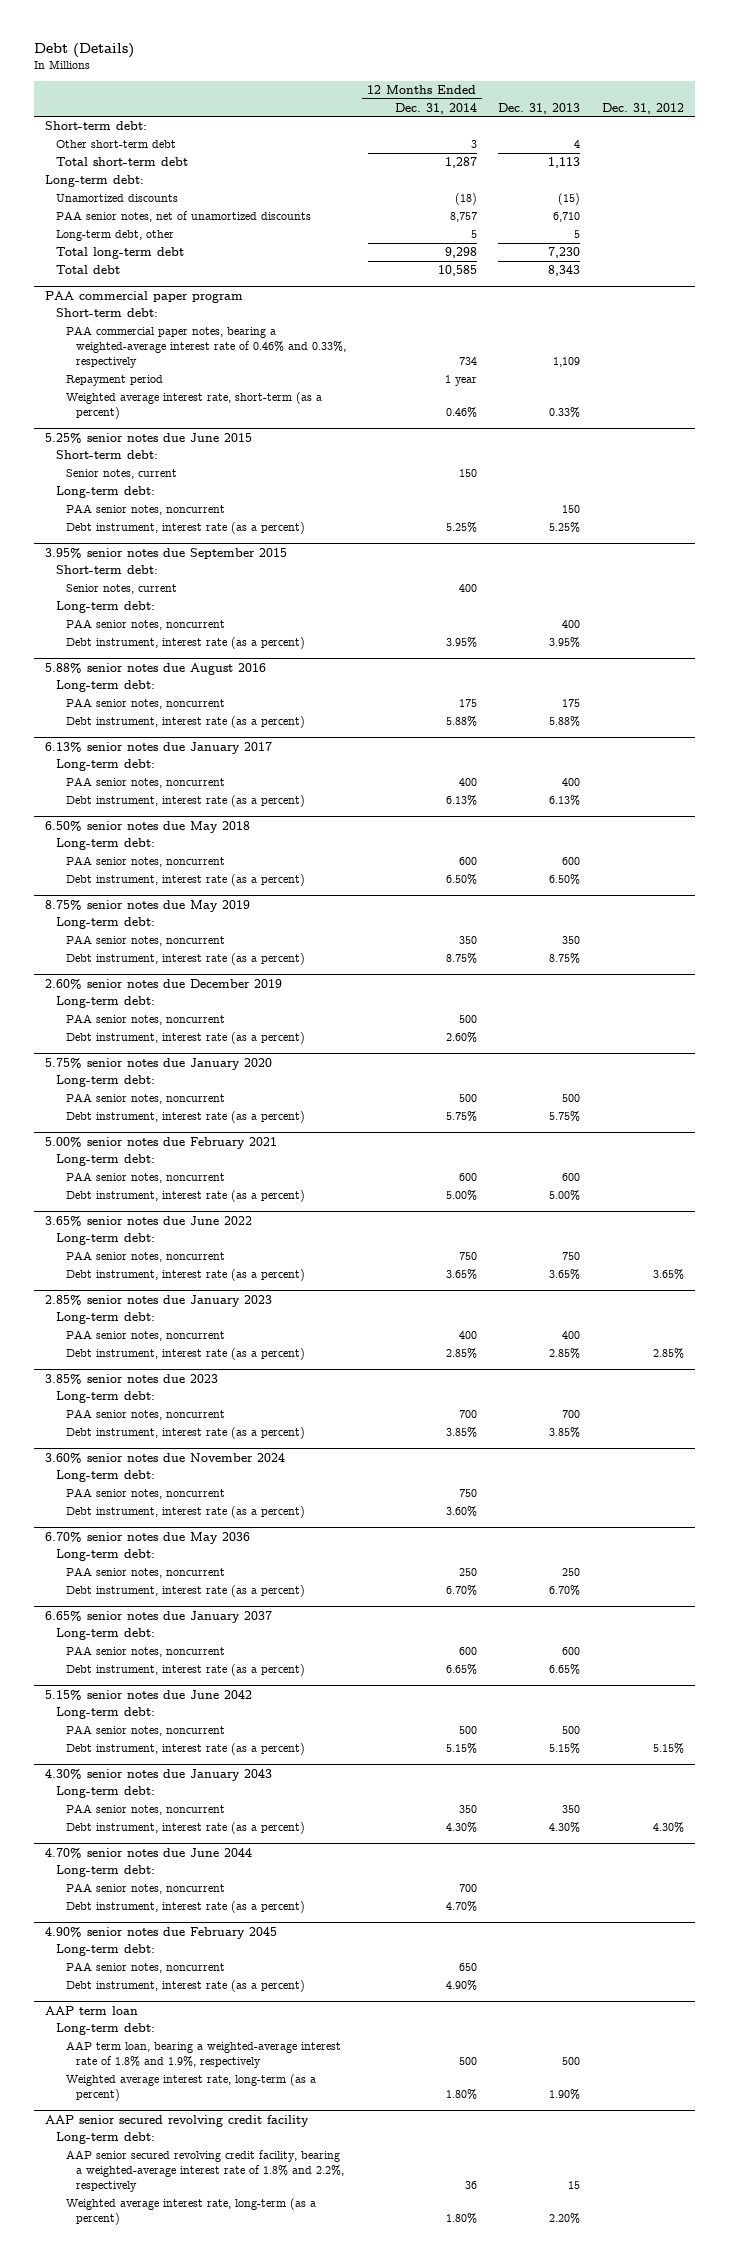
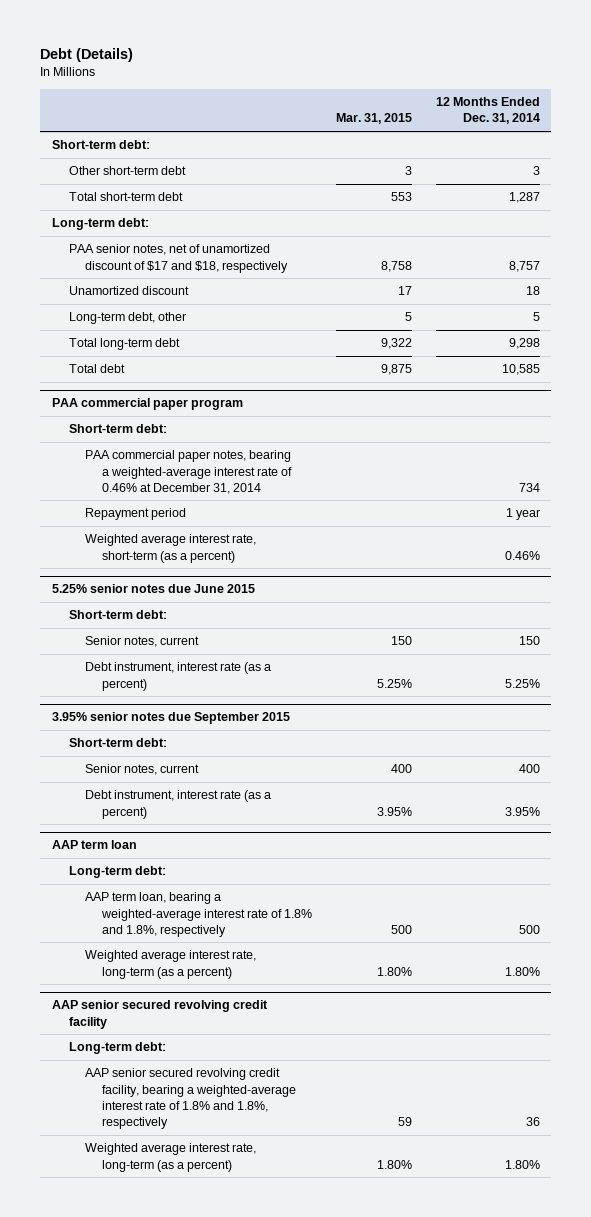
- | 12 Months Ended Dec. 31, 2014 | Dec. 31, 2013 | Dec. 31, 2012
+ | Mar. 31, 2015 | 12 Months Ended Dec. 31, 2014
- Unamortized discounts | (18) | (15) |
- PAA senior notes, net of unamortized discounts | 8,757 | 6,710 |
+ PAA senior notes, net of unamortized discount of $17 and $18, respectively | 8,758 | 8,757
+ Unamortized discount | 17 | 18
@ PAA commercial paper program
- PAA commercial paper notes, bearing a weighted-average interest rate of 0.46% and 0.33%, respectively | 734 | 1,109 |
+ PAA commercial paper notes, bearing a weighted-average interest rate of 0.46% at December 31, 2014 | | 734
@ 5.25% senior notes due June 2015
- Long-term debt:
- PAA senior notes, noncurrent | | 150 |
@ 3.95% senior notes due September 2015
- Long-term debt:
- PAA senior notes, noncurrent | | 400 |
- 5.88% senior notes due August 2016
- Long-term debt:
- PAA senior notes, noncurrent | 175 | 175 |
- Debt instrument, interest rate (as a percent) | 5.88% | 5.88% |
- 6.13% senior notes due January 2017
- Long-term debt:
- PAA senior notes, noncurrent | 400 | 400 |
- Debt instrument, interest rate (as a percent) | 6.13% | 6.13% |
- 6.50% senior notes due May 2018
- Long-term debt:
- PAA senior notes, noncurrent | 600 | 600 |
- Debt instrument, interest rate (as a percent) | 6.50% | 6.50% |
- 8.75% senior notes due May 2019
- Long-term debt:
- PAA senior notes, noncurrent | 350 | 350 |
- Debt instrument, interest rate (as a percent) | 8.75% | 8.75% |
- 2.60% senior notes due December 2019
- Long-term debt:
- PAA senior notes, noncurrent | 500 | |
- Debt instrument, interest rate (as a percent) | 2.60% | |
- 5.75% senior notes due January 2020
- Long-term debt:
- PAA senior notes, noncurrent | 500 | 500 |
- Debt instrument, interest rate (as a percent) | 5.75% | 5.75% |
- 5.00% senior notes due February 2021
- Long-term debt:
- PAA senior notes, noncurrent | 600 | 600 |
- Debt instrument, interest rate (as a percent) | 5.00% | 5.00% |
- 3.65% senior notes due June 2022
- Long-term debt:
- PAA senior notes, noncurrent | 750 | 750 |
- Debt instrument, interest rate (as a percent) | 3.65% | 3.65% | 3.65%
- 2.85% senior notes due January 2023
- Long-term debt:
- PAA senior notes, noncurrent | 400 | 400 |
- Debt instrument, interest rate (as a percent) | 2.85% | 2.85% | 2.85%
- 3.85% senior notes due 2023
- Long-term debt:
- PAA senior notes, noncurrent | 700 | 700 |
- Debt instrument, interest rate (as a percent) | 3.85% | 3.85% |
- 3.60% senior notes due November 2024
- Long-term debt:
- PAA senior notes, noncurrent | 750 | |
- Debt instrument, interest rate (as a percent) | 3.60% | |
- 6.70% senior notes due May 2036
- Long-term debt:
- PAA senior notes, noncurrent | 250 | 250 |
- Debt instrument, interest rate (as a percent) | 6.70% | 6.70% |
- 6.65% senior notes due January 2037
- Long-term debt:
- PAA senior notes, noncurrent | 600 | 600 |
- Debt instrument, interest rate (as a percent) | 6.65% | 6.65% |
- 5.15% senior notes due June 2042
- Long-term debt:
- PAA senior notes, noncurrent | 500 | 500 |
- Debt instrument, interest rate (as a percent) | 5.15% | 5.15% | 5.15%
- 4.30% senior notes due January 2043
- Long-term debt:
- PAA senior notes, noncurrent | 350 | 350 |
- Debt instrument, interest rate (as a percent) | 4.30% | 4.30% | 4.30%
- 4.70% senior notes due June 2044
- Long-term debt:
- PAA senior notes, noncurrent | 700 | |
- Debt instrument, interest rate (as a percent) | 4.70% | |
- 4.90% senior notes due February 2045
- Long-term debt:
- PAA senior notes, noncurrent | 650 | |
- Debt instrument, interest rate (as a percent) | 4.90% | |
@ AAP term loan
- AAP term loan, bearing a weighted-average interest rate of 1.8% and 1.9%, respectively | 500 | 500 |
+ AAP term loan, bearing a weighted-average interest rate of 1.8% and 1.8%, respectively | 500 | 500
@ AAP senior secured revolving credit facility
- AAP senior secured revolving credit facility, bearing a weighted-average interest rate of 1.8% and 2.2%, respectively | 36 | 15 |
+ AAP senior secured revolving credit facility, bearing a weighted-average interest rate of 1.8% and 1.8%, respectively | 59 | 36

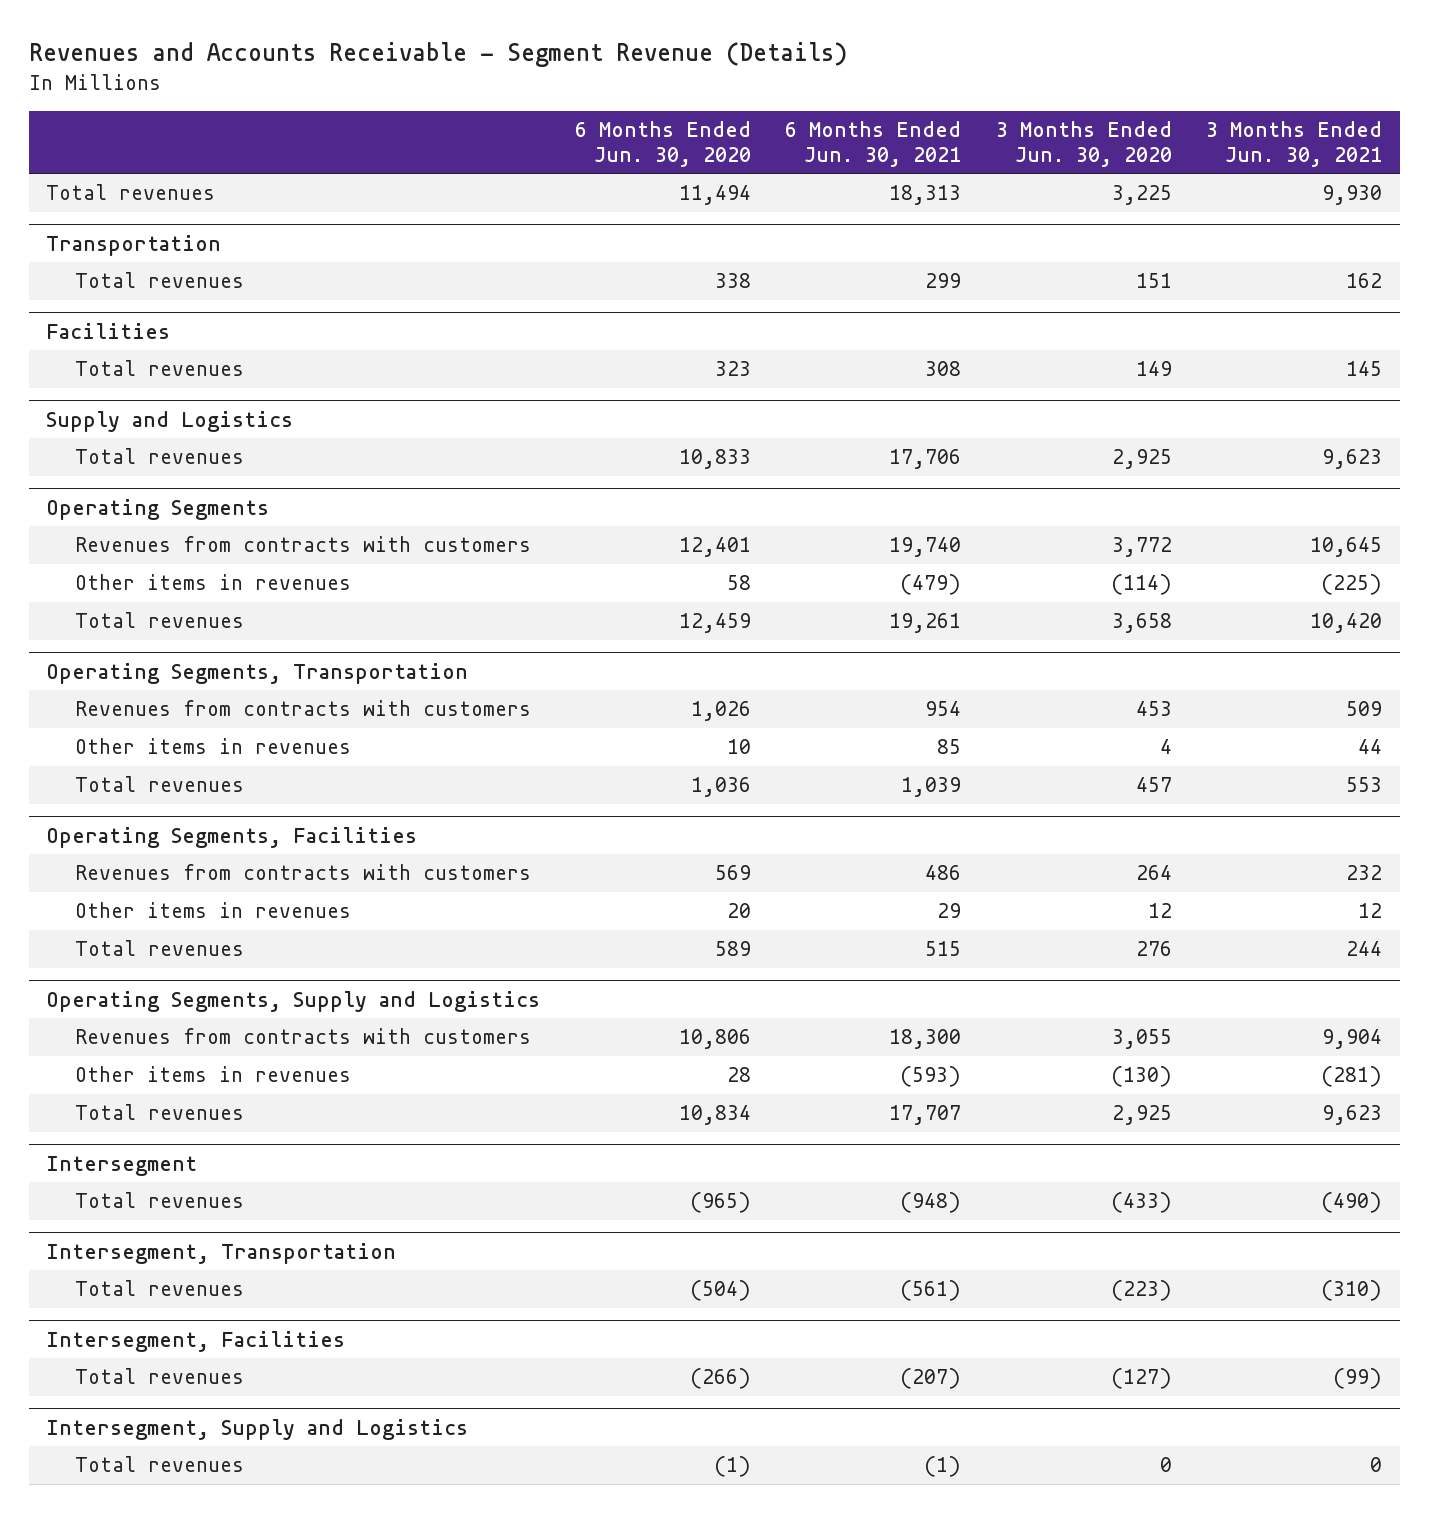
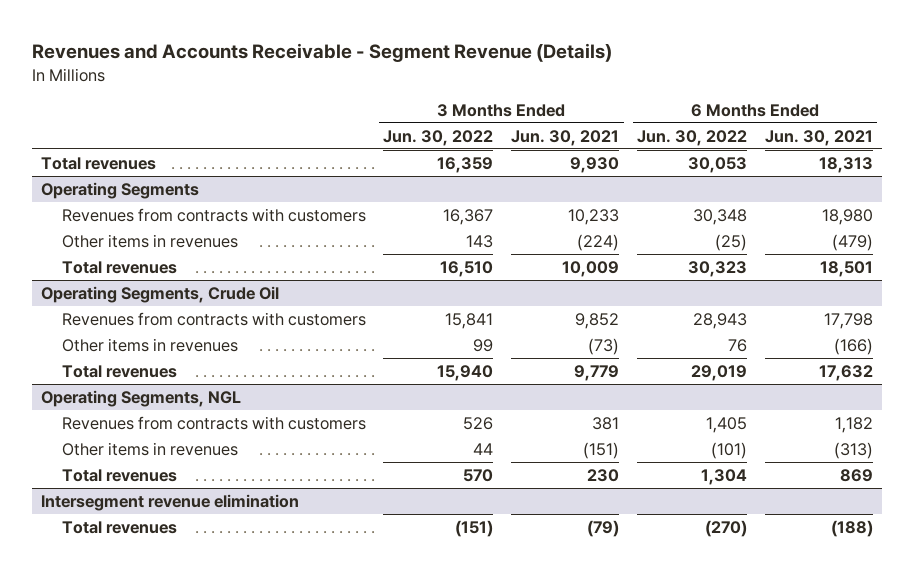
- | 6 Months Ended Jun. 30, 2020 | 6 Months Ended Jun. 30, 2021 | 3 Months Ended Jun. 30, 2020 | 3 Months Ended Jun. 30, 2021
+ | 3 Months Ended Jun. 30, 2022 | 3 Months Ended Jun. 30, 2021 | 6 Months Ended Jun. 30, 2022 | 6 Months Ended Jun. 30, 2021
- Transportation
- Total revenues | 338 | 299 | 151 | 162
- Facilities
- Total revenues | 323 | 308 | 149 | 145
- Supply and Logistics
- Total revenues | 10,833 | 17,706 | 2,925 | 9,623
@ Operating Segments
- Revenues from contracts with customers | 12,401 | 19,740 | 3,772 | 10,645
- Other items in revenues | 58 | (479) | (114) | (225)
- Total revenues | 12,459 | 19,261 | 3,658 | 10,420
- Operating Segments, Transportation
- Revenues from contracts with customers | 1,026 | 954 | 453 | 509
- Other items in revenues | 10 | 85 | 4 | 44
- Total revenues | 1,036 | 1,039 | 457 | 553
- Operating Segments, Facilities
- Revenues from contracts with customers | 569 | 486 | 264 | 232
- Other items in revenues | 20 | 29 | 12 | 12
- Total revenues | 589 | 515 | 276 | 244
- Operating Segments, Supply and Logistics
- Revenues from contracts with customers | 10,806 | 18,300 | 3,055 | 9,904
- Other items in revenues | 28 | (593) | (130) | (281)
- Total revenues | 10,834 | 17,707 | 2,925 | 9,623
- Intersegment
- Total revenues | (965) | (948) | (433) | (490)
- Intersegment, Transportation
- Total revenues | (504) | (561) | (223) | (310)
- Intersegment, Facilities
- Total revenues | (266) | (207) | (127) | (99)
- Intersegment, Supply and Logistics
- Total revenues | (1) | (1) | 0 | 0
@ Operating Segments
+ Revenues from contracts with customers | 16,367 | 10,233 | 30,348 | 18,980
+ Other items in revenues | 143 | (224) | (25) | (479)
+ Total revenues | 16,510 | 10,009 | 30,323 | 18,501
+ Operating Segments, Crude Oil
+ Revenues from contracts with customers | 15,841 | 9,852 | 28,943 | 17,798
+ Other items in revenues | 99 | (73) | 76 | (166)
+ Total revenues | 15,940 | 9,779 | 29,019 | 17,632
+ Operating Segments, NGL
+ Revenues from contracts with customers | 526 | 381 | 1,405 | 1,182
+ Other items in revenues | 44 | (151) | (101) | (313)
+ Total revenues | 570 | 230 | 1,304 | 869
+ Intersegment revenue elimination
+ Total revenues | (151) | (79) | (270) | (188)

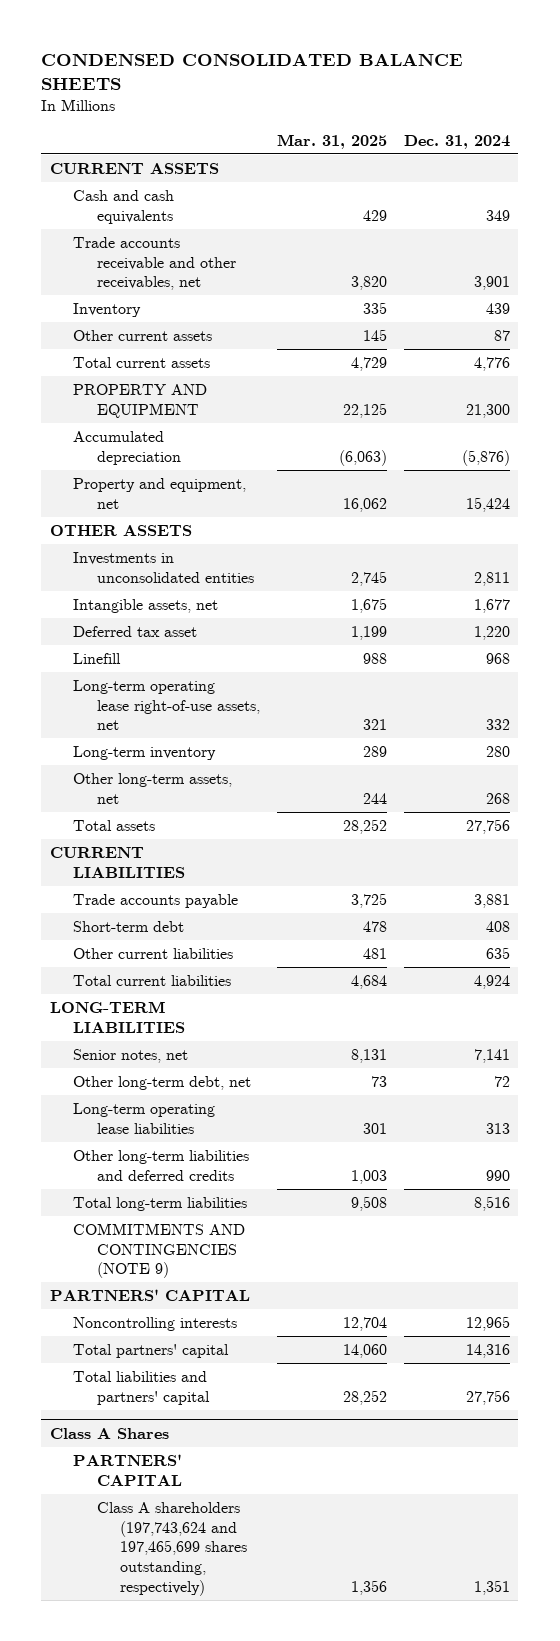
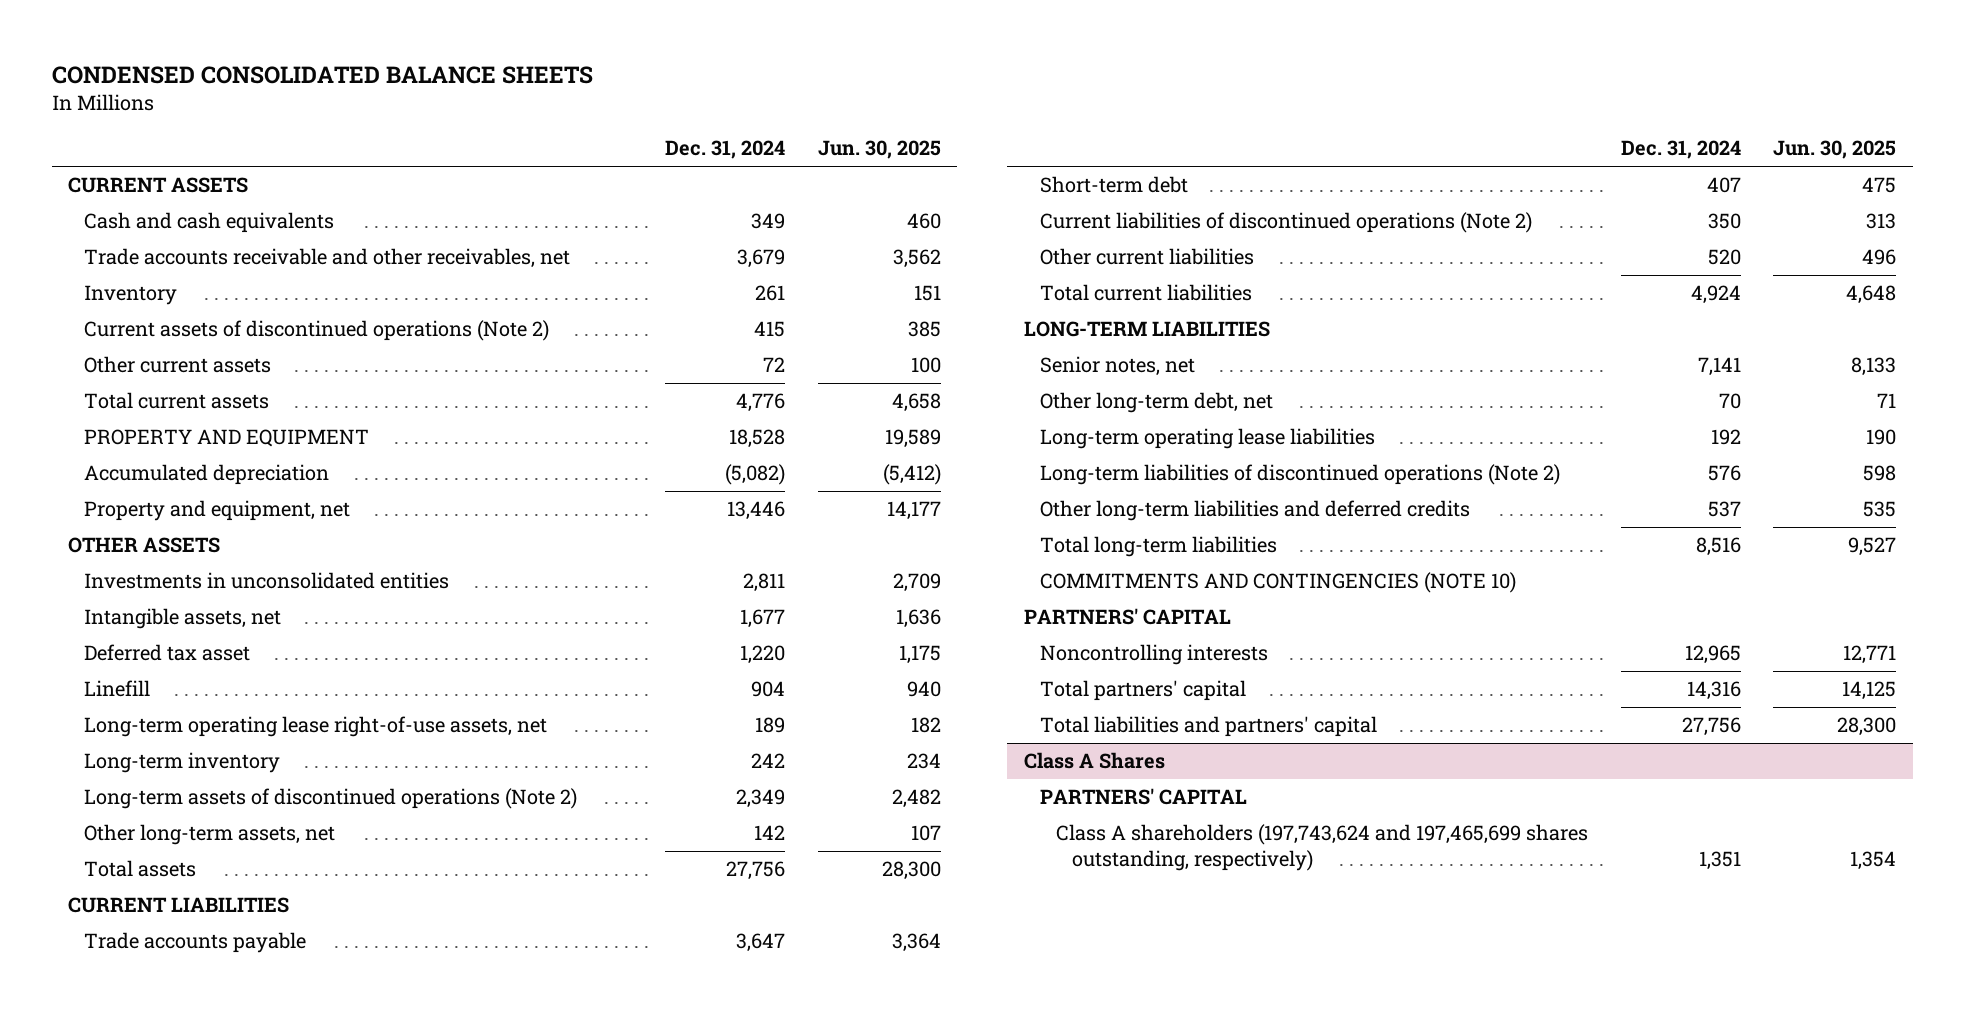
- | Mar. 31, 2025 | Dec. 31, 2024
+ | Dec. 31, 2024 | Jun. 30, 2025
- Trade accounts receivable and other receivables, net | 3,820 | 3,901
- Inventory | 335 | 439
- Other current assets | 145 | 87
+ Trade accounts receivable and other receivables, net | 3,679 | 3,562
+ Inventory | 261 | 151
+ Current assets of discontinued operations (Note 2) | 415 | 385
+ Other current assets | 72 | 100
- PROPERTY AND EQUIPMENT | 22,125 | 21,300
- Accumulated depreciation | (6,063) | (5,876)
- Property and equipment, net | 16,062 | 15,424
+ PROPERTY AND EQUIPMENT | 18,528 | 19,589
+ Accumulated depreciation | (5,082) | (5,412)
+ Property and equipment, net | 13,446 | 14,177
- Linefill | 988 | 968
- Long-term operating lease right-of-use assets, net | 321 | 332
- Long-term inventory | 289 | 280
- Other long-term assets, net | 244 | 268
+ Linefill | 904 | 940
+ Long-term operating lease right-of-use assets, net | 189 | 182
+ Long-term inventory | 242 | 234
+ Long-term assets of discontinued operations (Note 2) | 2,349 | 2,482
+ Other long-term assets, net | 142 | 107
- Trade accounts payable | 3,725 | 3,881
- Short-term debt | 478 | 408
- Other current liabilities | 481 | 635
+ Trade accounts payable | 3,647 | 3,364
+ Short-term debt | 407 | 475
+ Current liabilities of discontinued operations (Note 2) | 350 | 313
+ Other current liabilities | 520 | 496
- Other long-term debt, net | 73 | 72
- Long-term operating lease liabilities | 301 | 313
- Other long-term liabilities and deferred credits | 1,003 | 990
+ Other long-term debt, net | 70 | 71
+ Long-term operating lease liabilities | 192 | 190
+ Long-term liabilities of discontinued operations (Note 2) | 576 | 598
+ Other long-term liabilities and deferred credits | 537 | 535
- COMMITMENTS AND CONTINGENCIES (NOTE 9)
+ COMMITMENTS AND CONTINGENCIES (NOTE 10)

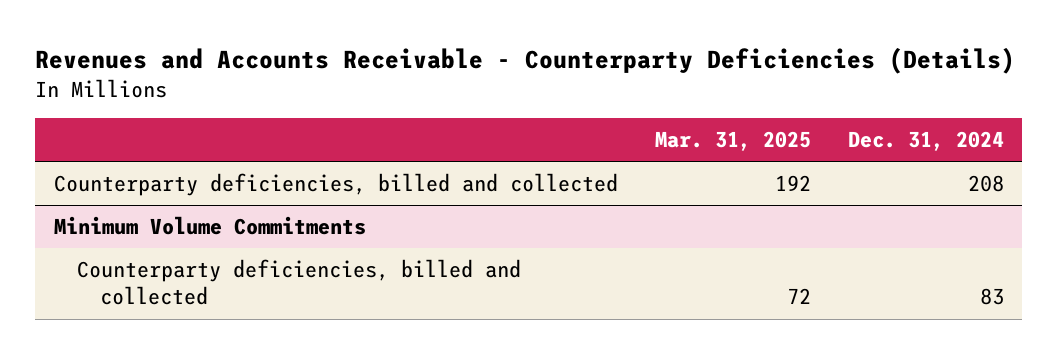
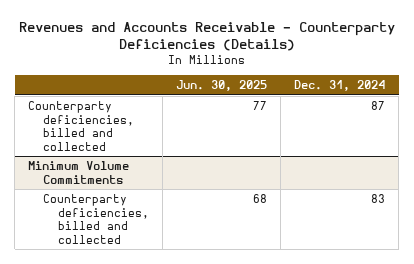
- | Mar. 31, 2025 | Dec. 31, 2024
+ | Jun. 30, 2025 | Dec. 31, 2024
- Counterparty deficiencies, billed and collected | 192 | 208
+ Counterparty deficiencies, billed and collected | 77 | 87

